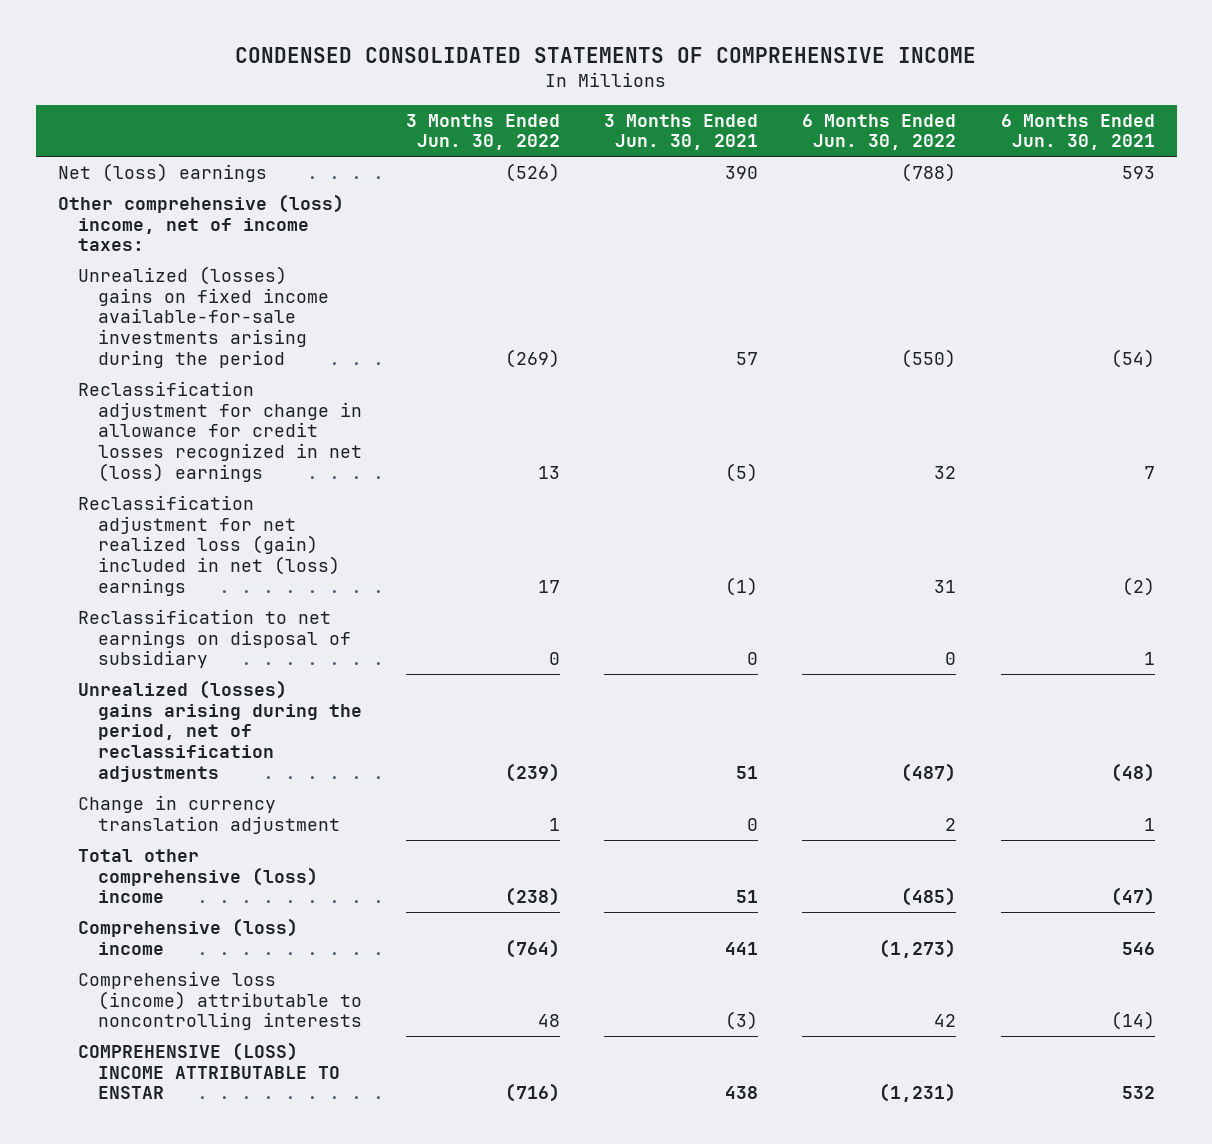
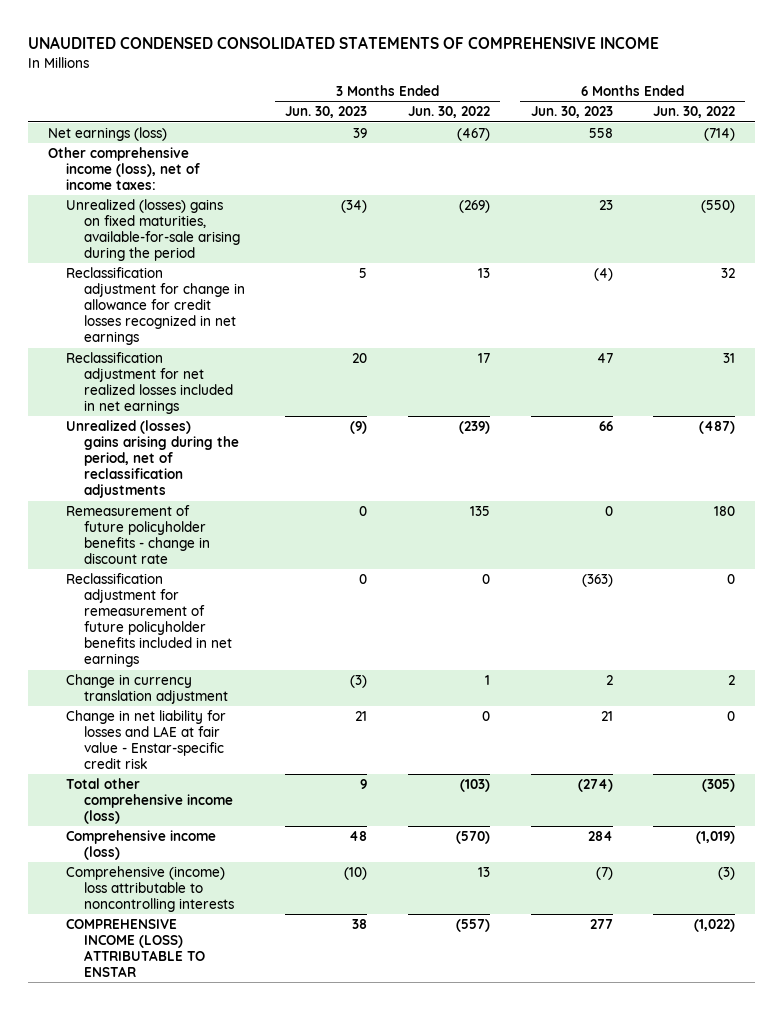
- CONDENSED CONSOLIDATED STATEMENTS OF COMPREHENSIVE INCOME
+ UNAUDITED CONDENSED CONSOLIDATED STATEMENTS OF COMPREHENSIVE INCOME
- | 3 Months Ended Jun. 30, 2022 | 3 Months Ended Jun. 30, 2021 | 6 Months Ended Jun. 30, 2022 | 6 Months Ended Jun. 30, 2021
+ | 3 Months Ended Jun. 30, 2023 | 3 Months Ended Jun. 30, 2022 | 6 Months Ended Jun. 30, 2023 | 6 Months Ended Jun. 30, 2022
- Net (loss) earnings | (526) | 390 | (788) | 593
- Other comprehensive (loss) income, net of income taxes:
- Unrealized (losses) gains on fixed income available-for-sale investments arising during the period | (269) | 57 | (550) | (54)
- Reclassification adjustment for change in allowance for credit losses recognized in net (loss) earnings | 13 | (5) | 32 | 7
- Reclassification adjustment for net realized loss (gain) included in net (loss) earnings | 17 | (1) | 31 | (2)
- Reclassification to net earnings on disposal of subsidiary | 0 | 0 | 0 | 1
+ Net earnings (loss) | 39 | (467) | 558 | (714)
+ Other comprehensive income (loss), net of income taxes:
+ Unrealized (losses) gains on fixed maturities, available-for-sale arising during the period | (34) | (269) | 23 | (550)
+ Reclassification adjustment for change in allowance for credit losses recognized in net earnings | 5 | 13 | (4) | 32
+ Reclassification adjustment for net realized losses included in net earnings | 20 | 17 | 47 | 31
+ Remeasurement of future policyholder benefits - change in discount rate | 0 | 135 | 0 | 180
+ Reclassification adjustment for remeasurement of future policyholder benefits included in net earnings | 0 | 0 | (363) | 0
- Total other comprehensive (loss) income | (238) | 51 | (485) | (47)
- Comprehensive (loss) income | (764) | 441 | (1,273) | 546
- Comprehensive loss (income) attributable to noncontrolling interests | 48 | (3) | 42 | (14)
- COMPREHENSIVE (LOSS) INCOME ATTRIBUTABLE TO ENSTAR | (716) | 438 | (1,231) | 532
+ Change in net liability for losses and LAE at fair value - Enstar-specific credit risk | 21 | 0 | 21 | 0
+ Total other comprehensive income (loss) | 9 | (103) | (274) | (305)
+ Comprehensive income (loss) | 48 | (570) | 284 | (1,019)
+ Comprehensive (income) loss attributable to noncontrolling interests | (10) | 13 | (7) | (3)
+ COMPREHENSIVE INCOME (LOSS) ATTRIBUTABLE TO ENSTAR | 38 | (557) | 277 | (1,022)

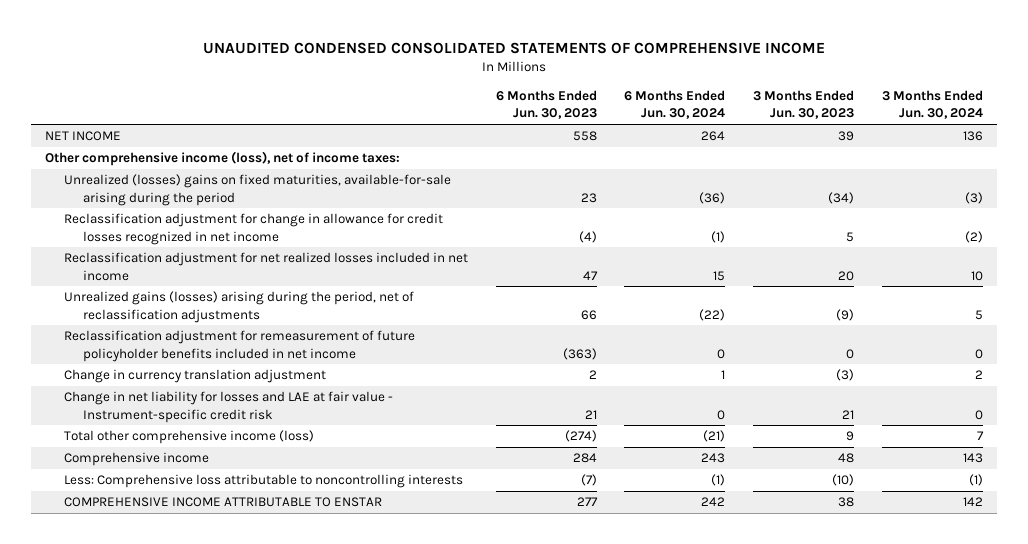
- | 3 Months Ended Jun. 30, 2023 | 3 Months Ended Jun. 30, 2022 | 6 Months Ended Jun. 30, 2023 | 6 Months Ended Jun. 30, 2022
+ | 6 Months Ended Jun. 30, 2023 | 6 Months Ended Jun. 30, 2024 | 3 Months Ended Jun. 30, 2023 | 3 Months Ended Jun. 30, 2024
- Net earnings (loss) | 39 | (467) | 558 | (714)
+ NET INCOME | 558 | 264 | 39 | 136
- Reclassification adjustment for change in allowance for credit losses recognized in net earnings | 5 | 13 | (4) | 32
- Reclassification adjustment for net realized losses included in net earnings | 20 | 17 | 47 | 31
- Unrealized (losses) gains arising during the period, net of reclassification adjustments | (9) | (239) | 66 | (487)
- Remeasurement of future policyholder benefits - change in discount rate | 0 | 135 | 0 | 180
- Reclassification adjustment for remeasurement of future policyholder benefits included in net earnings | 0 | 0 | (363) | 0
+ Reclassification adjustment for change in allowance for credit losses recognized in net income | (4) | (1) | 5 | (2)
+ Reclassification adjustment for net realized losses included in net income | 47 | 15 | 20 | 10
+ Unrealized gains (losses) arising during the period, net of reclassification adjustments | 66 | (22) | (9) | 5
+ Reclassification adjustment for remeasurement of future policyholder benefits included in net income | (363) | 0 | 0 | 0
- Change in net liability for losses and LAE at fair value - Enstar-specific credit risk | 21 | 0 | 21 | 0
+ Change in net liability for losses and LAE at fair value - Instrument-specific credit risk | 21 | 0 | 21 | 0
- Comprehensive income (loss) | 48 | (570) | 284 | (1,019)
- Comprehensive (income) loss attributable to noncontrolling interests | (10) | 13 | (7) | (3)
- COMPREHENSIVE INCOME (LOSS) ATTRIBUTABLE TO ENSTAR | 38 | (557) | 277 | (1,022)
+ Comprehensive income | 284 | 243 | 48 | 143
+ Less: Comprehensive loss attributable to noncontrolling interests | (7) | (1) | (10) | (1)
+ COMPREHENSIVE INCOME ATTRIBUTABLE TO ENSTAR | 277 | 242 | 38 | 142

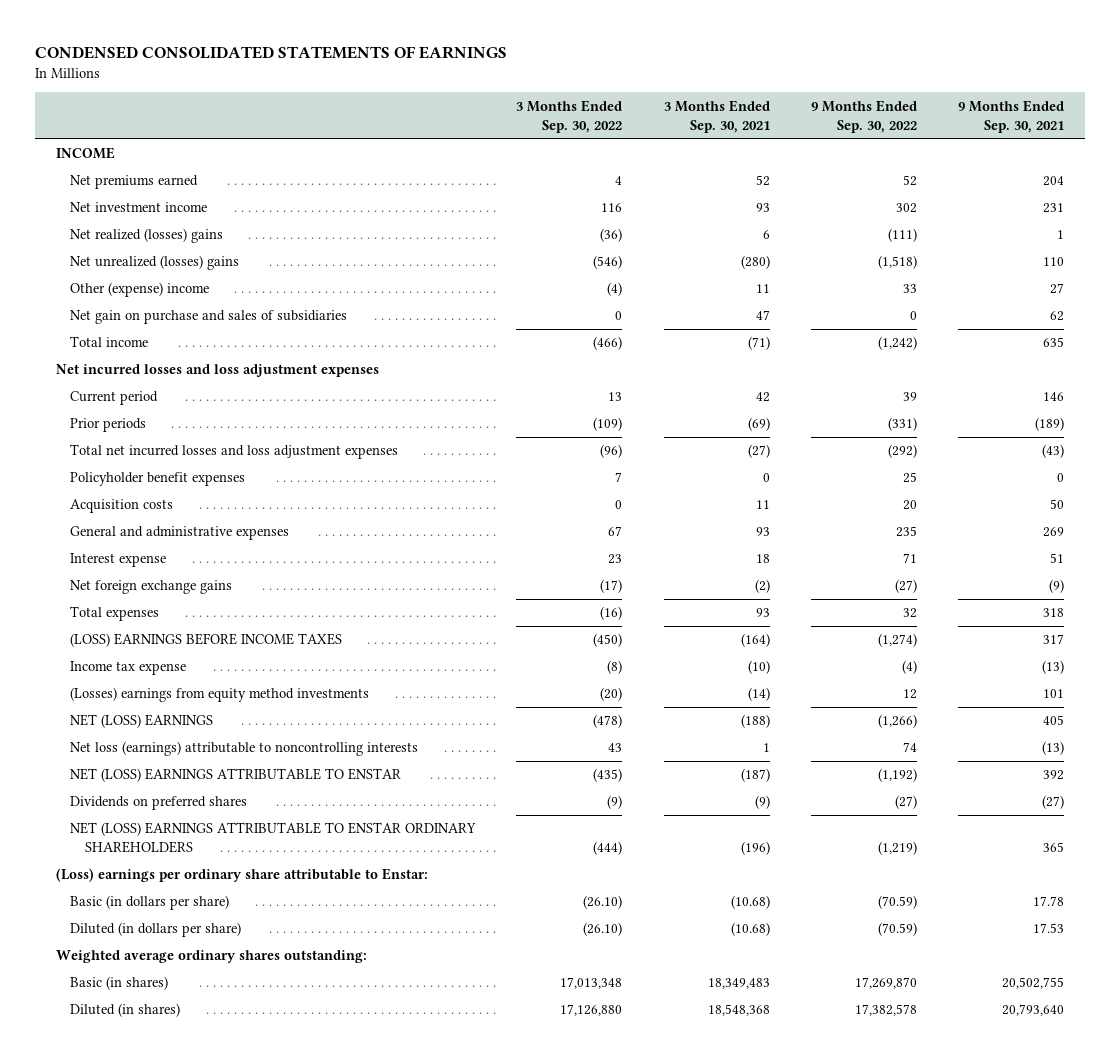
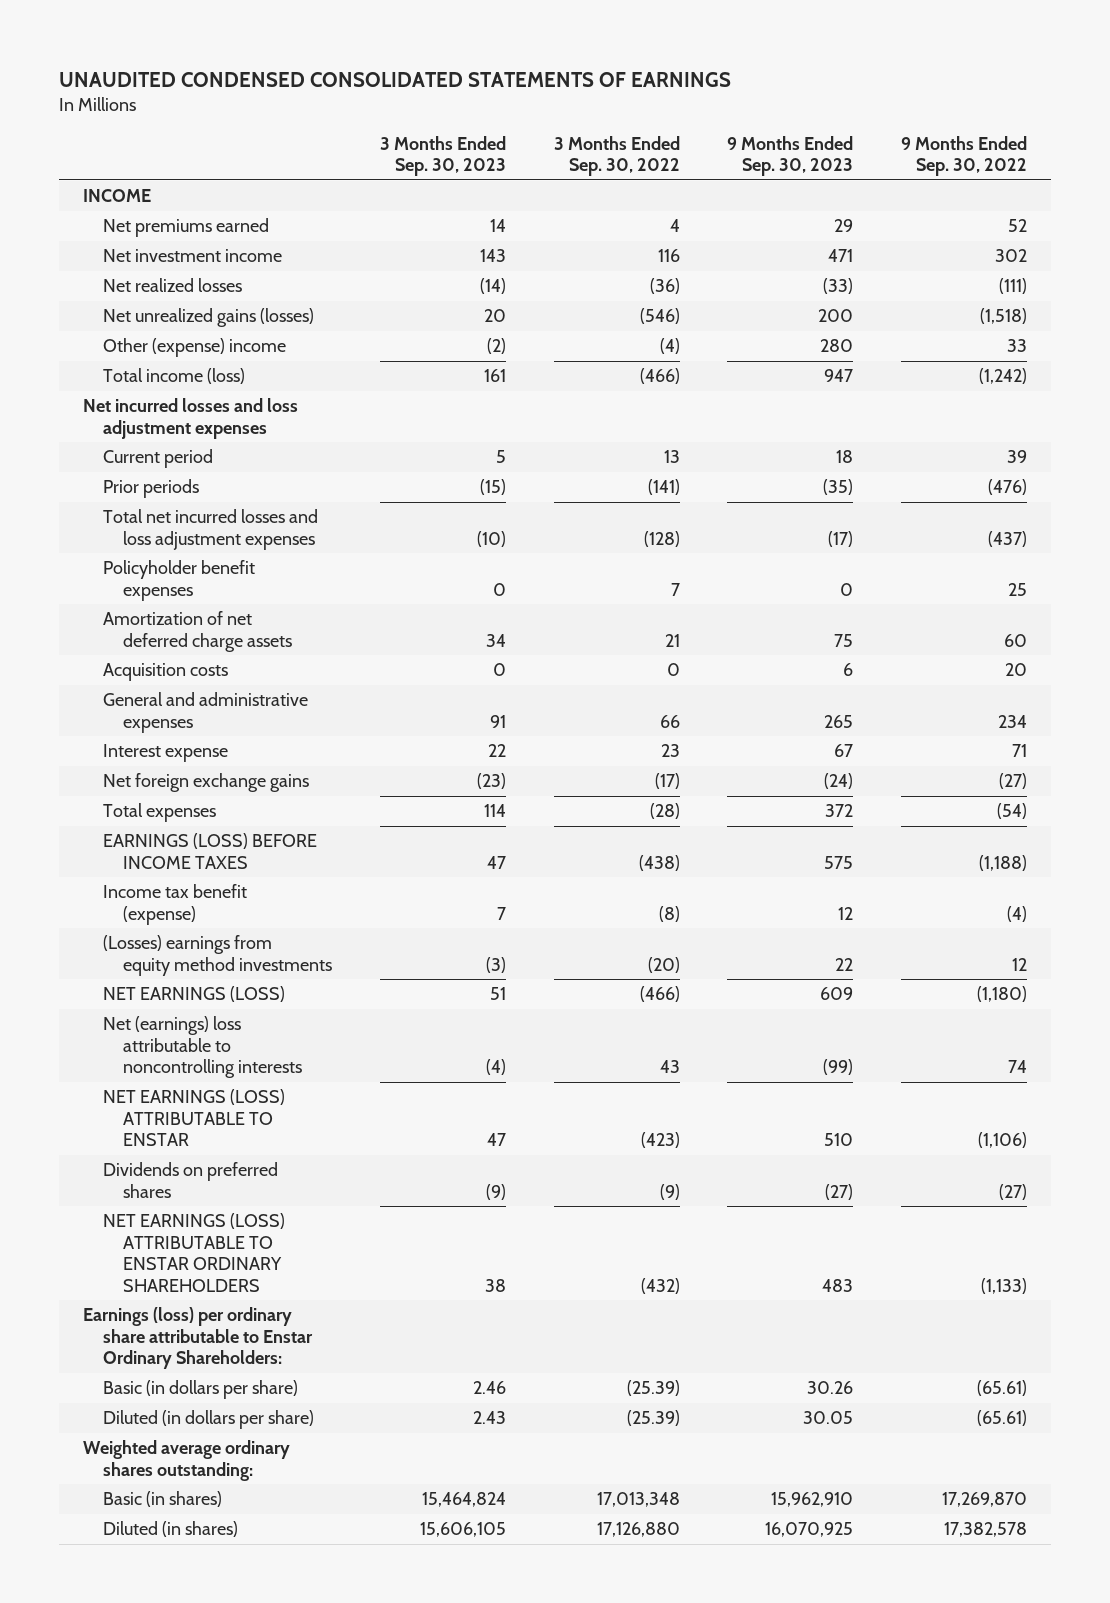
- CONDENSED CONSOLIDATED STATEMENTS OF EARNINGS
+ UNAUDITED CONDENSED CONSOLIDATED STATEMENTS OF EARNINGS
- | 3 Months Ended Sep. 30, 2022 | 3 Months Ended Sep. 30, 2021 | 9 Months Ended Sep. 30, 2022 | 9 Months Ended Sep. 30, 2021
+ | 3 Months Ended Sep. 30, 2023 | 3 Months Ended Sep. 30, 2022 | 9 Months Ended Sep. 30, 2023 | 9 Months Ended Sep. 30, 2022
- Net realized (losses) gains | (36) | 6 | (111) | 1
- Net unrealized (losses) gains | (546) | (280) | (1,518) | 110
+ Net realized losses | (14) | (36) | (33) | (111)
+ Net unrealized gains (losses) | 20 | (546) | 200 | (1,518)
- Net gain on purchase and sales of subsidiaries | 0 | 47 | 0 | 62
- Total income | (466) | (71) | (1,242) | 635
+ Total income (loss) | 161 | (466) | 947 | (1,242)
- Prior periods | (109) | (69) | (331) | (189)
- Total net incurred losses and loss adjustment expenses | (96) | (27) | (292) | (43)
+ Prior periods | (15) | (141) | (35) | (476)
+ Total net incurred losses and loss adjustment expenses | (10) | (128) | (17) | (437)
+ Amortization of net deferred charge assets | 34 | 21 | 75 | 60
- General and administrative expenses | 67 | 93 | 235 | 269
+ General and administrative expenses | 91 | 66 | 265 | 234
- Total expenses | (16) | 93 | 32 | 318
- (LOSS) EARNINGS BEFORE INCOME TAXES | (450) | (164) | (1,274) | 317
- Income tax expense | (8) | (10) | (4) | (13)
+ Total expenses | 114 | (28) | 372 | (54)
+ EARNINGS (LOSS) BEFORE INCOME TAXES | 47 | (438) | 575 | (1,188)
+ Income tax benefit (expense) | 7 | (8) | 12 | (4)
- NET (LOSS) EARNINGS | (478) | (188) | (1,266) | 405
- Net loss (earnings) attributable to noncontrolling interests | 43 | 1 | 74 | (13)
- NET (LOSS) EARNINGS ATTRIBUTABLE TO ENSTAR | (435) | (187) | (1,192) | 392
+ NET EARNINGS (LOSS) | 51 | (466) | 609 | (1,180)
+ Net (earnings) loss attributable to noncontrolling interests | (4) | 43 | (99) | 74
+ NET EARNINGS (LOSS) ATTRIBUTABLE TO ENSTAR | 47 | (423) | 510 | (1,106)
- NET (LOSS) EARNINGS ATTRIBUTABLE TO ENSTAR ORDINARY SHAREHOLDERS | (444) | (196) | (1,219) | 365
- (Loss) earnings per ordinary share attributable to Enstar:
- Basic (in dollars per share) | (26.10) | (10.68) | (70.59) | 17.78
- Diluted (in dollars per share) | (26.10) | (10.68) | (70.59) | 17.53
+ NET EARNINGS (LOSS) ATTRIBUTABLE TO ENSTAR ORDINARY SHAREHOLDERS | 38 | (432) | 483 | (1,133)
+ Earnings (loss) per ordinary share attributable to Enstar Ordinary Shareholders:
+ Basic (in dollars per share) | 2.46 | (25.39) | 30.26 | (65.61)
+ Diluted (in dollars per share) | 2.43 | (25.39) | 30.05 | (65.61)

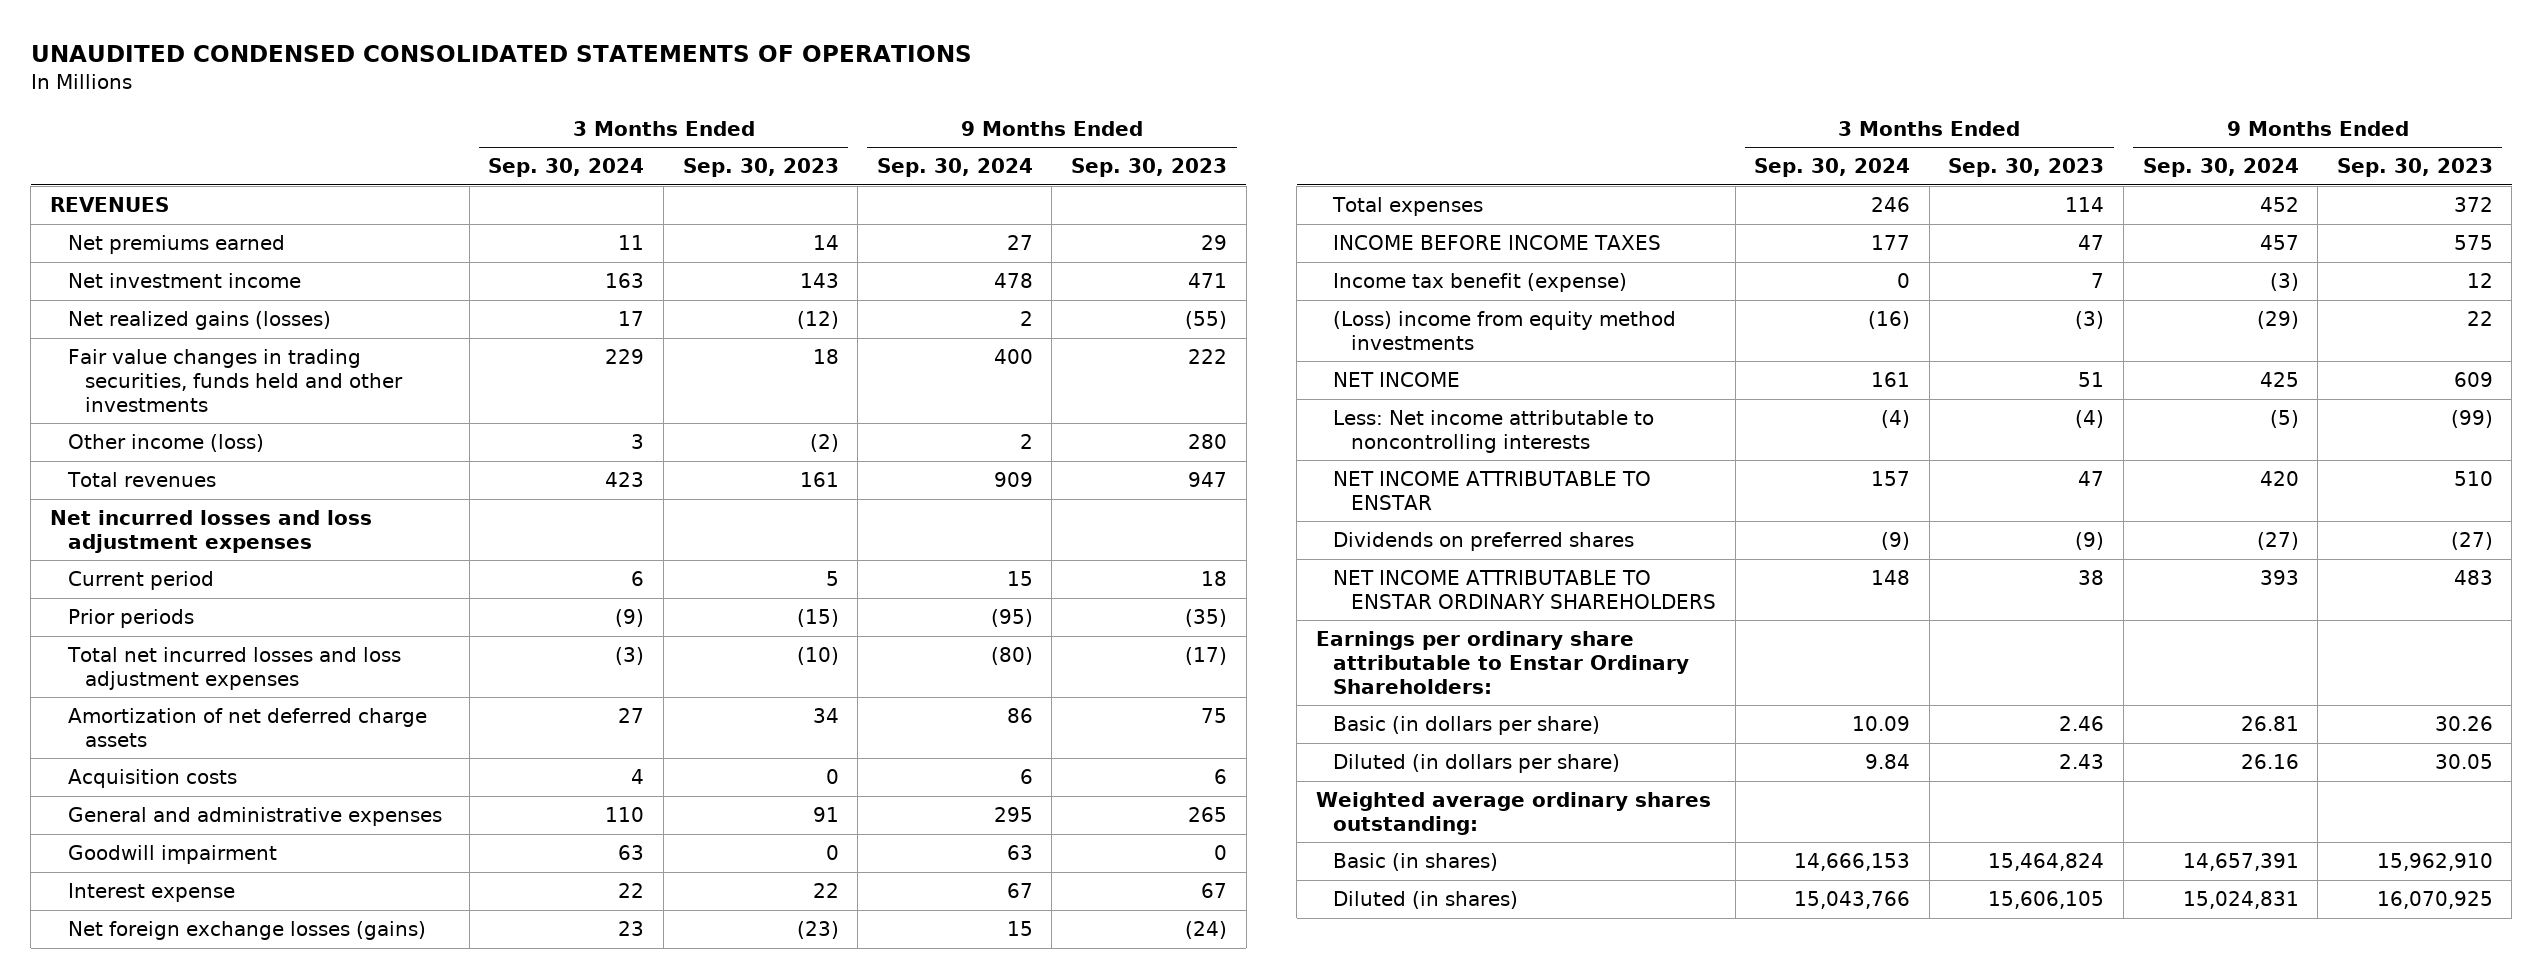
- UNAUDITED CONDENSED CONSOLIDATED STATEMENTS OF EARNINGS
+ UNAUDITED CONDENSED CONSOLIDATED STATEMENTS OF OPERATIONS
- | 3 Months Ended Sep. 30, 2023 | 3 Months Ended Sep. 30, 2022 | 9 Months Ended Sep. 30, 2023 | 9 Months Ended Sep. 30, 2022
+ | 3 Months Ended Sep. 30, 2024 | 3 Months Ended Sep. 30, 2023 | 9 Months Ended Sep. 30, 2024 | 9 Months Ended Sep. 30, 2023
- INCOME
+ REVENUES
- Net realized losses | (14) | (36) | (33) | (111)
- Net unrealized gains (losses) | 20 | (546) | 200 | (1,518)
- Other (expense) income | (2) | (4) | 280 | 33
- Total income (loss) | 161 | (466) | 947 | (1,242)
+ Net realized gains (losses) | 17 | (12) | 2 | (55)
+ Fair value changes in trading securities, funds held and other investments | 229 | 18 | 400 | 222
+ Other income (loss) | 3 | (2) | 2 | 280
+ Total revenues | 423 | 161 | 909 | 947
- Policyholder benefit expenses | 0 | 7 | 0 | 25
+ Goodwill impairment | 63 | 0 | 63 | 0
- Net foreign exchange gains | (23) | (17) | (24) | (27)
+ Net foreign exchange losses (gains) | 23 | (23) | 15 | (24)
- EARNINGS (LOSS) BEFORE INCOME TAXES | 47 | (438) | 575 | (1,188)
+ INCOME BEFORE INCOME TAXES | 177 | 47 | 457 | 575
- (Losses) earnings from equity method investments | (3) | (20) | 22 | 12
- NET EARNINGS (LOSS) | 51 | (466) | 609 | (1,180)
- Net (earnings) loss attributable to noncontrolling interests | (4) | 43 | (99) | 74
- NET EARNINGS (LOSS) ATTRIBUTABLE TO ENSTAR | 47 | (423) | 510 | (1,106)
+ (Loss) income from equity method investments | (16) | (3) | (29) | 22
+ NET INCOME | 161 | 51 | 425 | 609
+ Less: Net income attributable to noncontrolling interests | (4) | (4) | (5) | (99)
+ NET INCOME ATTRIBUTABLE TO ENSTAR | 157 | 47 | 420 | 510
- NET EARNINGS (LOSS) ATTRIBUTABLE TO ENSTAR ORDINARY SHAREHOLDERS | 38 | (432) | 483 | (1,133)
- Earnings (loss) per ordinary share attributable to Enstar Ordinary Shareholders:
+ NET INCOME ATTRIBUTABLE TO ENSTAR ORDINARY SHAREHOLDERS | 148 | 38 | 393 | 483
+ Earnings per ordinary share attributable to Enstar Ordinary Shareholders:

